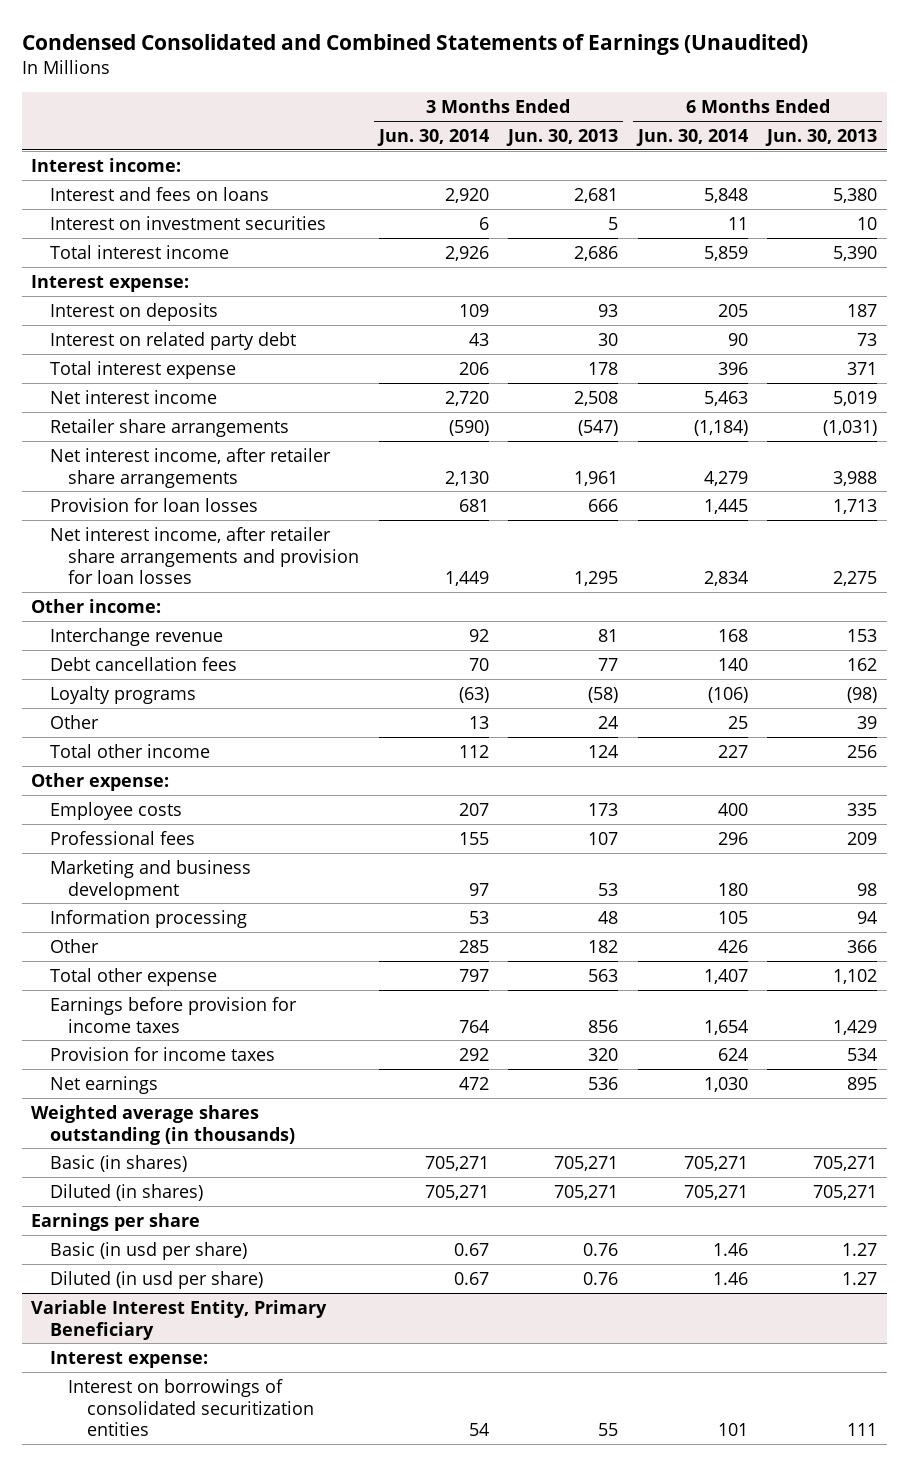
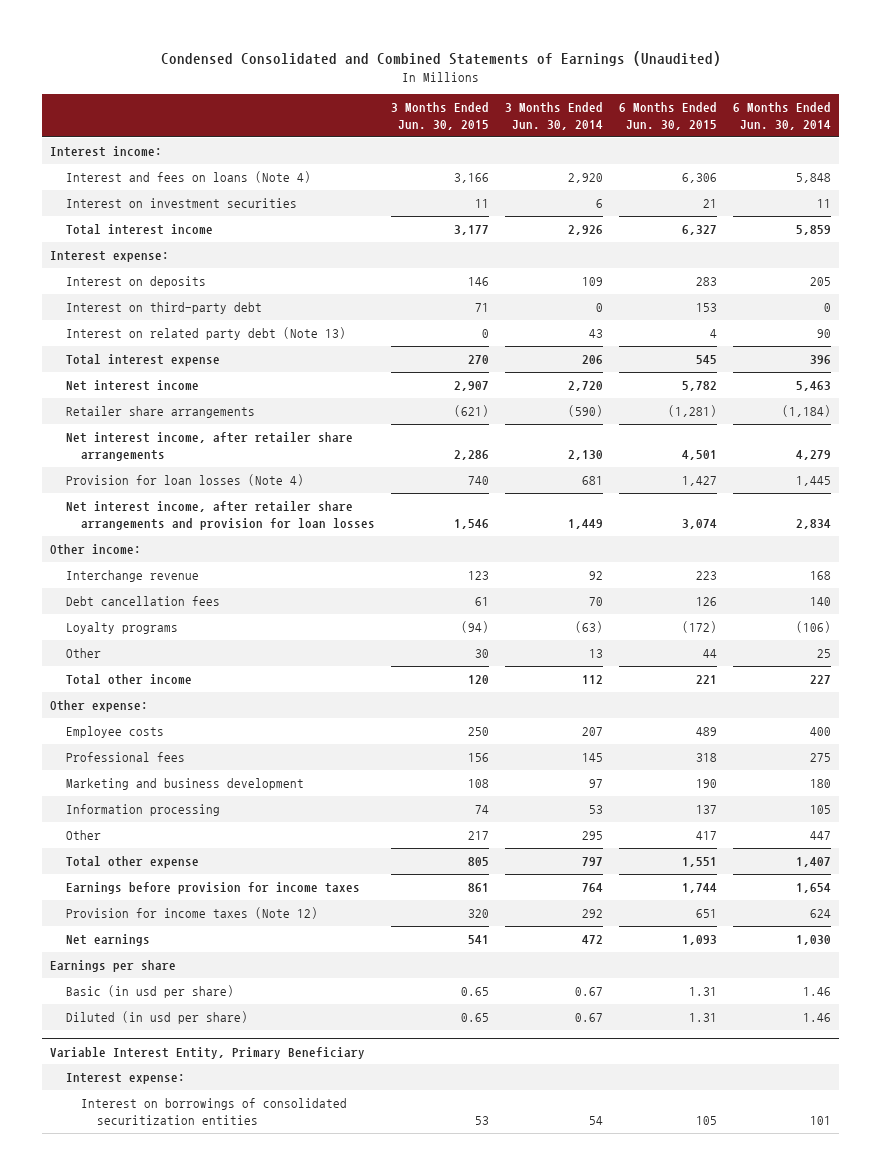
- | 3 Months Ended Jun. 30, 2014 | 3 Months Ended Jun. 30, 2013 | 6 Months Ended Jun. 30, 2014 | 6 Months Ended Jun. 30, 2013
+ | 3 Months Ended Jun. 30, 2015 | 3 Months Ended Jun. 30, 2014 | 6 Months Ended Jun. 30, 2015 | 6 Months Ended Jun. 30, 2014
- Interest and fees on loans | 2,920 | 2,681 | 5,848 | 5,380
+ Interest and fees on loans (Note 4) | 3,166 | 2,920 | 6,306 | 5,848
- Interest on related party debt | 43 | 30 | 90 | 73
+ Interest on third-party debt | 71 | 0 | 153 | 0
+ Interest on related party debt (Note 13) | 0 | 43 | 4 | 90
- Provision for loan losses | 681 | 666 | 1,445 | 1,713
+ Provision for loan losses (Note 4) | 740 | 681 | 1,427 | 1,445
- Professional fees | 155 | 107 | 296 | 209
+ Professional fees | 156 | 145 | 318 | 275
- Other | 285 | 182 | 426 | 366
+ Other | 217 | 295 | 417 | 447
- Provision for income taxes | 292 | 320 | 624 | 534
+ Provision for income taxes (Note 12) | 320 | 292 | 651 | 624
- Weighted average shares outstanding (in thousands)
- Basic (in shares) | 705,271 | 705,271 | 705,271 | 705,271
- Diluted (in shares) | 705,271 | 705,271 | 705,271 | 705,271

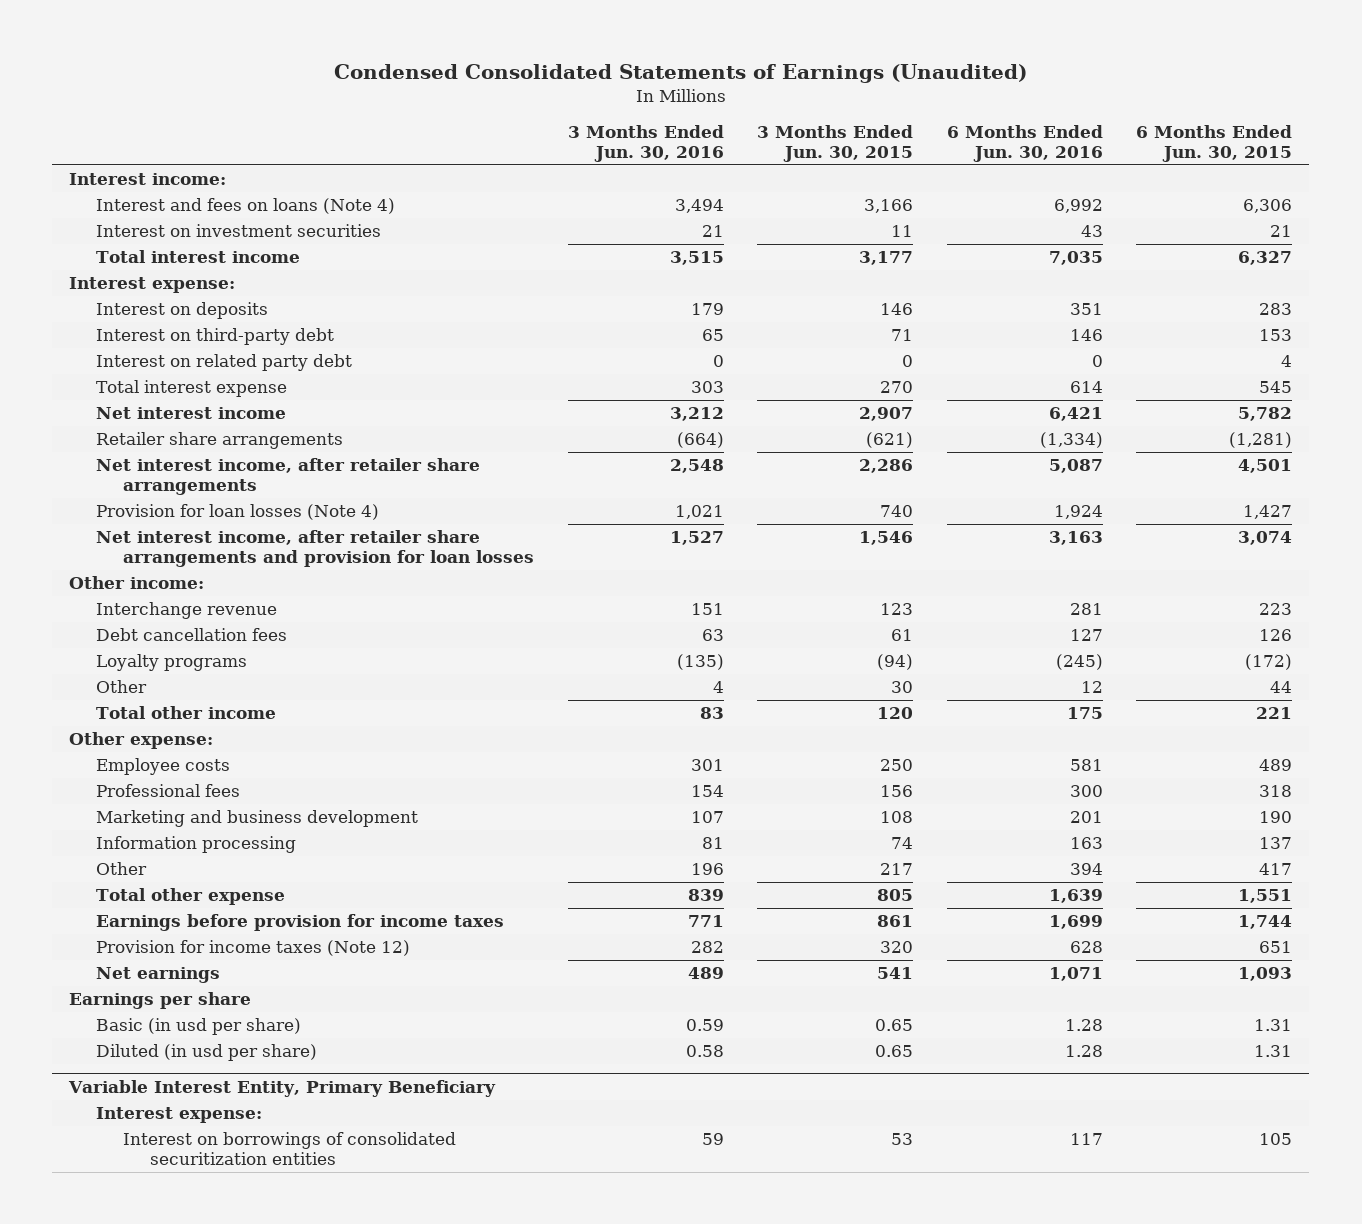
- Condensed Consolidated and Combined Statements of Earnings (Unaudited)
+ Condensed Consolidated Statements of Earnings (Unaudited)
- | 3 Months Ended Jun. 30, 2015 | 3 Months Ended Jun. 30, 2014 | 6 Months Ended Jun. 30, 2015 | 6 Months Ended Jun. 30, 2014
+ | 3 Months Ended Jun. 30, 2016 | 3 Months Ended Jun. 30, 2015 | 6 Months Ended Jun. 30, 2016 | 6 Months Ended Jun. 30, 2015
- Interest on related party debt (Note 13) | 0 | 43 | 4 | 90
+ Interest on related party debt | 0 | 0 | 0 | 4

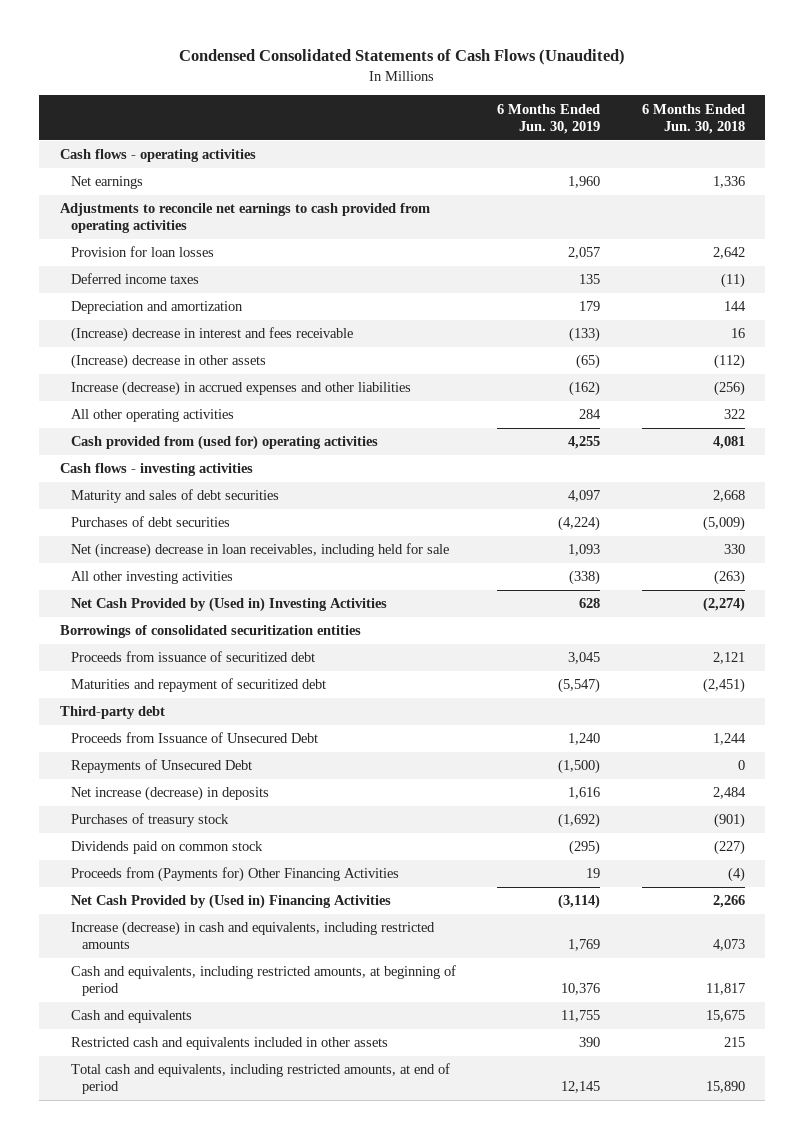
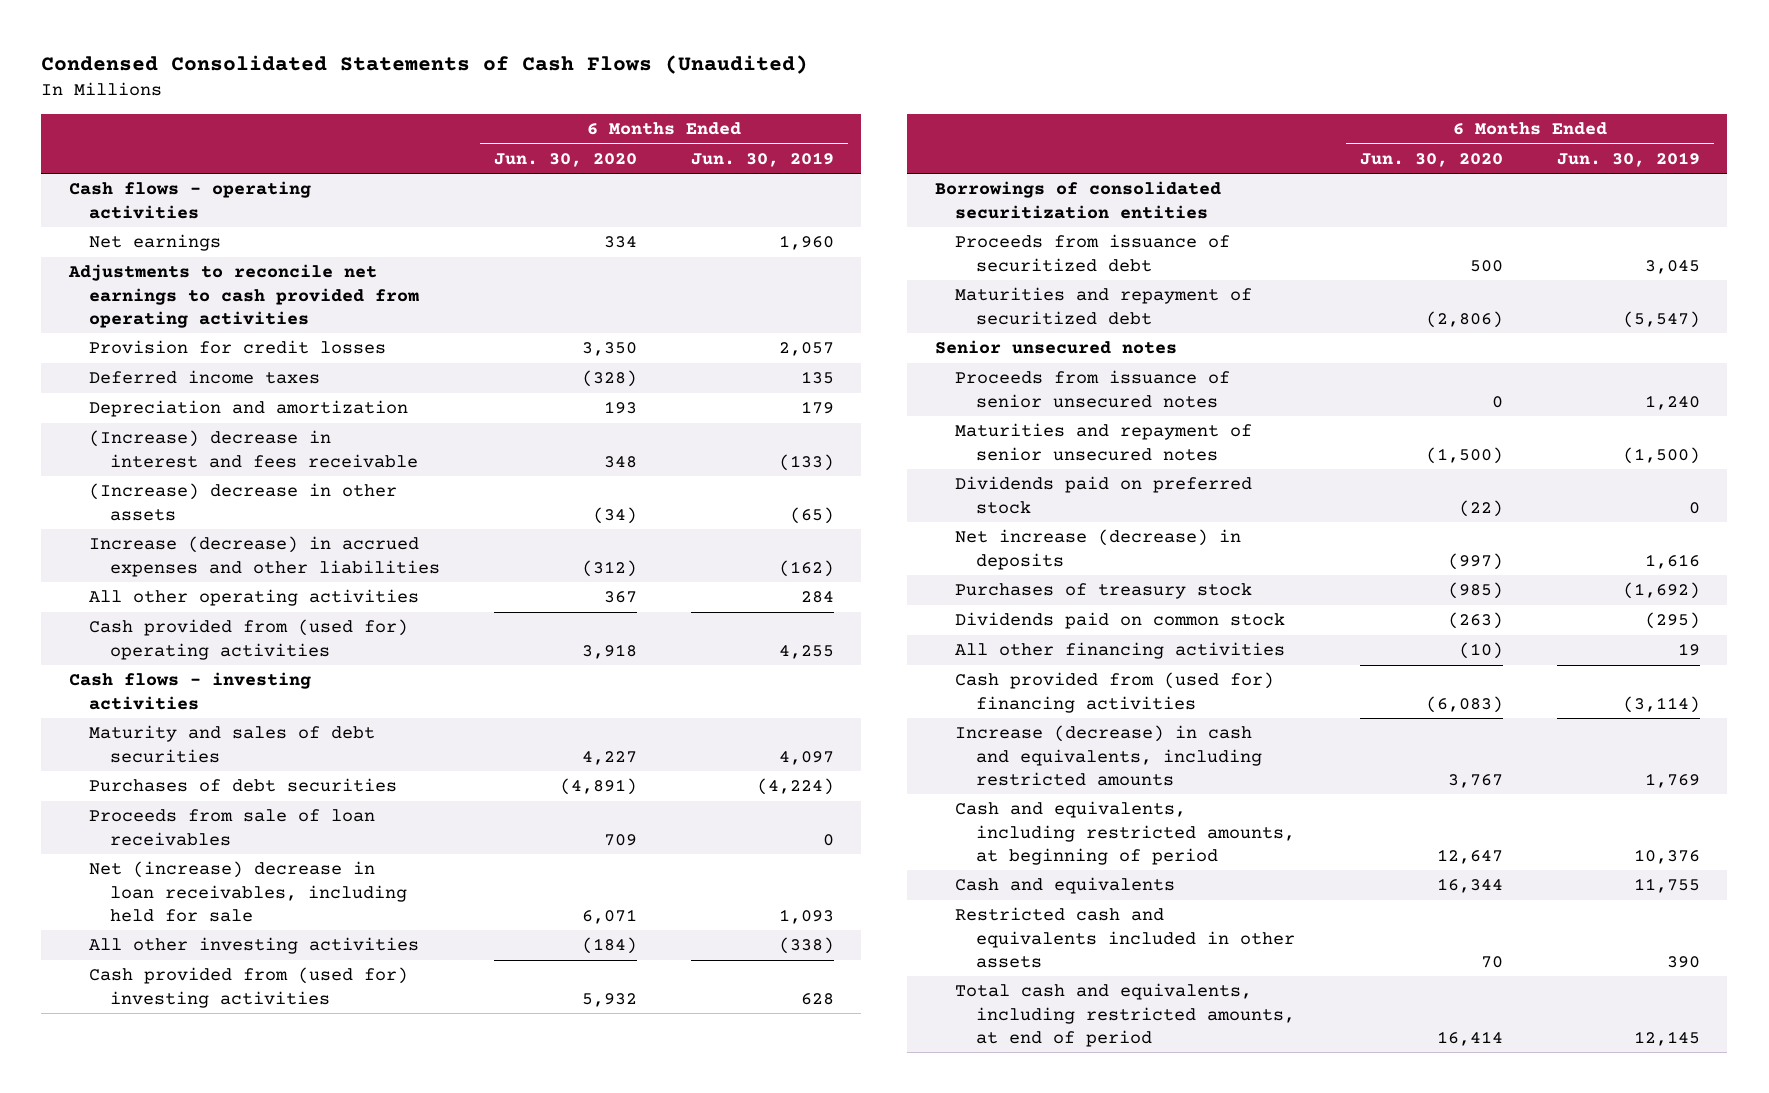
- | 6 Months Ended Jun. 30, 2019 | 6 Months Ended Jun. 30, 2018
+ | 6 Months Ended Jun. 30, 2020 | 6 Months Ended Jun. 30, 2019
- Provision for loan losses | 2,057 | 2,642
+ Provision for credit losses | 3,350 | 2,057
+ Proceeds from sale of loan receivables | 709 | 0
- Net Cash Provided by (Used in) Investing Activities | 628 | (2,274)
+ Cash provided from (used for) investing activities | 5,932 | 628
- Third-party debt
- Proceeds from Issuance of Unsecured Debt | 1,240 | 1,244
- Repayments of Unsecured Debt | (1,500) | 0
+ Senior unsecured notes
+ Proceeds from issuance of senior unsecured notes | 0 | 1,240
+ Maturities and repayment of senior unsecured notes | (1,500) | (1,500)
+ Dividends paid on preferred stock | (22) | 0
- Proceeds from (Payments for) Other Financing Activities | 19 | (4)
- Net Cash Provided by (Used in) Financing Activities | (3,114) | 2,266
+ All other financing activities | (10) | 19
+ Cash provided from (used for) financing activities | (6,083) | (3,114)

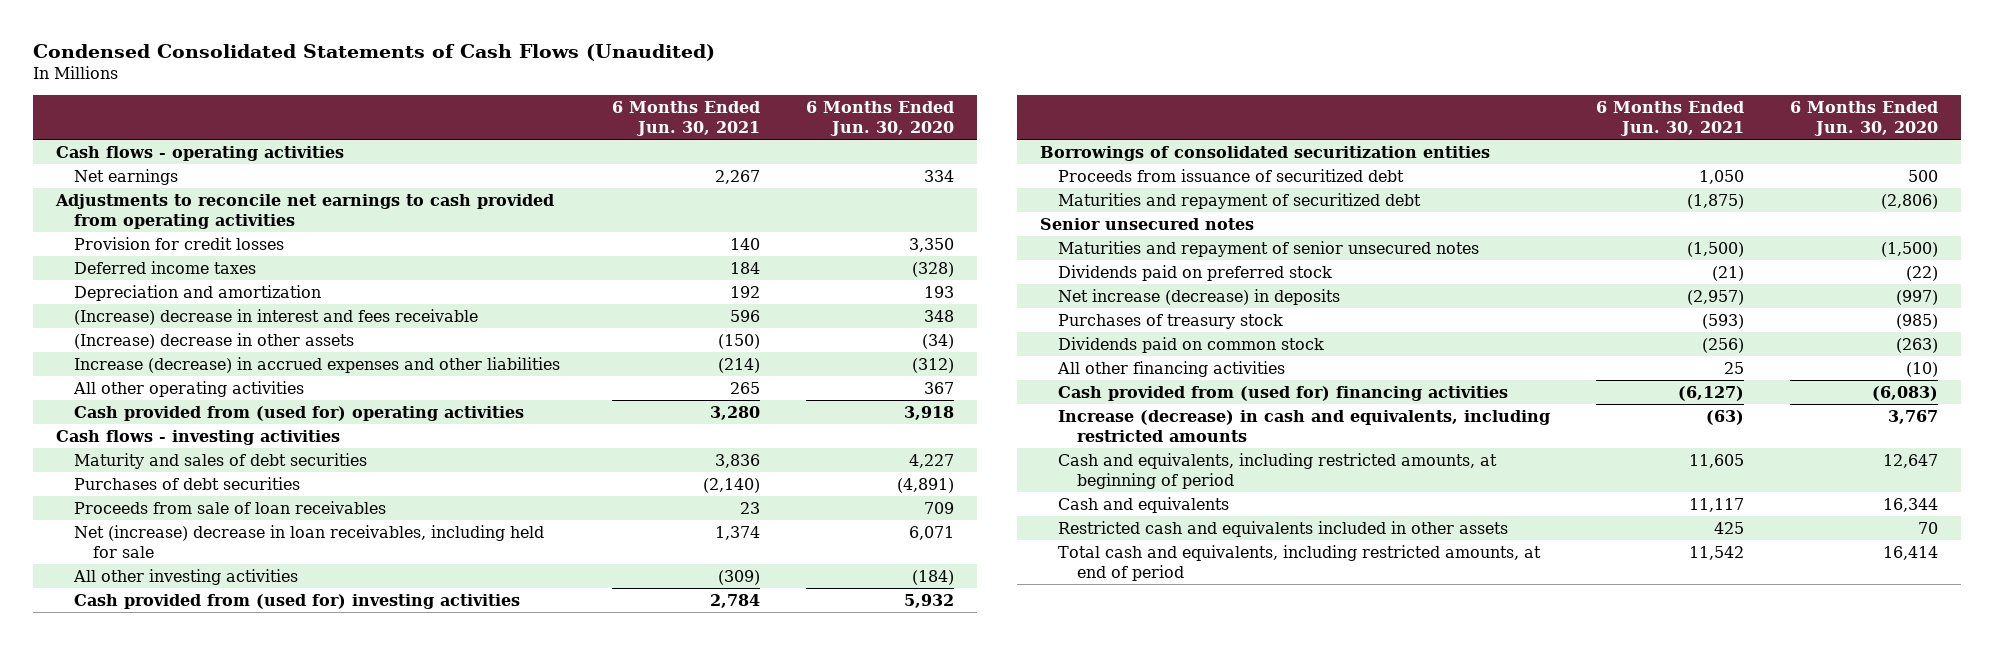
- | 6 Months Ended Jun. 30, 2020 | 6 Months Ended Jun. 30, 2019
+ | 6 Months Ended Jun. 30, 2021 | 6 Months Ended Jun. 30, 2020
- Proceeds from issuance of senior unsecured notes | 0 | 1,240

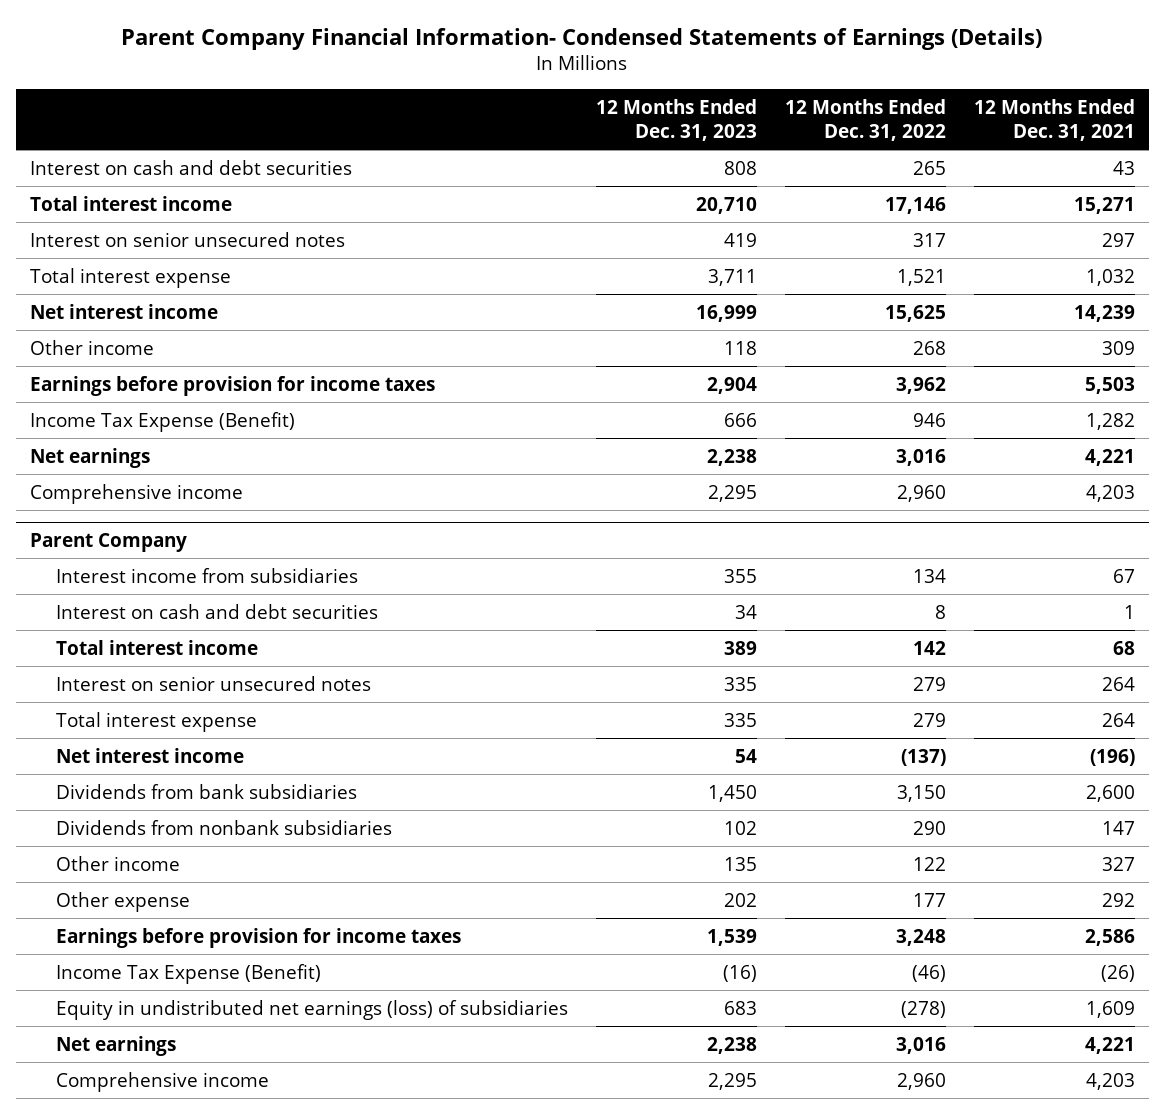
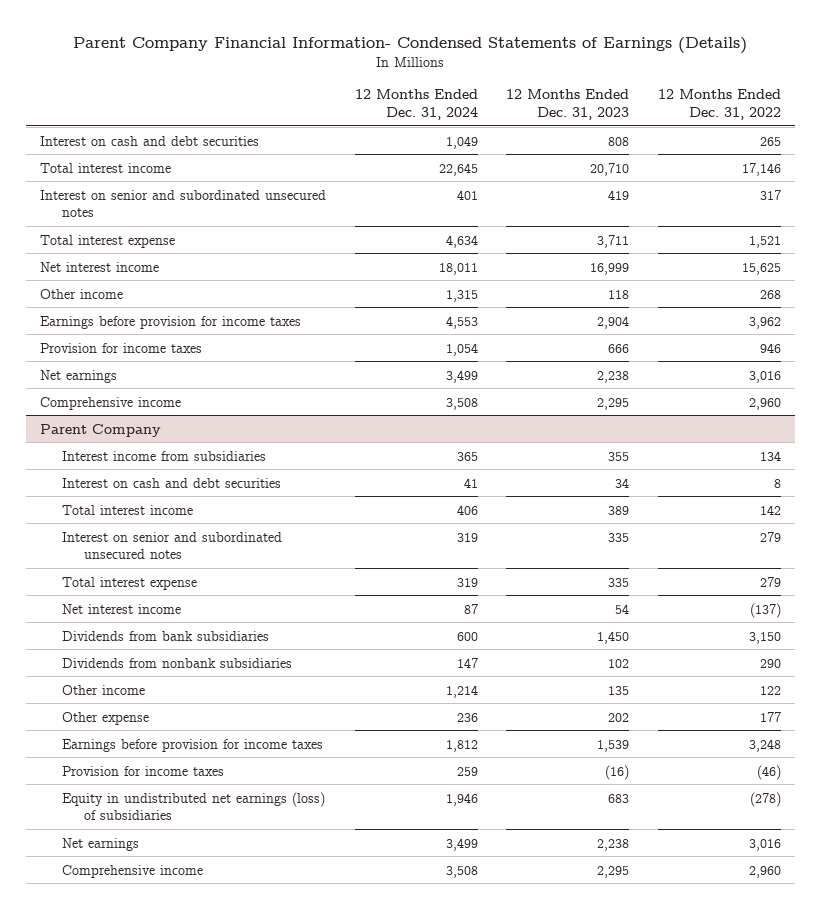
- | 12 Months Ended Dec. 31, 2023 | 12 Months Ended Dec. 31, 2022 | 12 Months Ended Dec. 31, 2021
+ | 12 Months Ended Dec. 31, 2024 | 12 Months Ended Dec. 31, 2023 | 12 Months Ended Dec. 31, 2022
- Interest on senior unsecured notes | 419 | 317 | 297
+ Interest on senior and subordinated unsecured notes | 401 | 419 | 317
- Income Tax Expense (Benefit) | 666 | 946 | 1,282
+ Provision for income taxes | 1,054 | 666 | 946
@ Parent Company
- Interest on senior unsecured notes | 335 | 279 | 264
+ Interest on senior and subordinated unsecured notes | 319 | 335 | 279
- Income Tax Expense (Benefit) | (16) | (46) | (26)
+ Provision for income taxes | 259 | (16) | (46)

